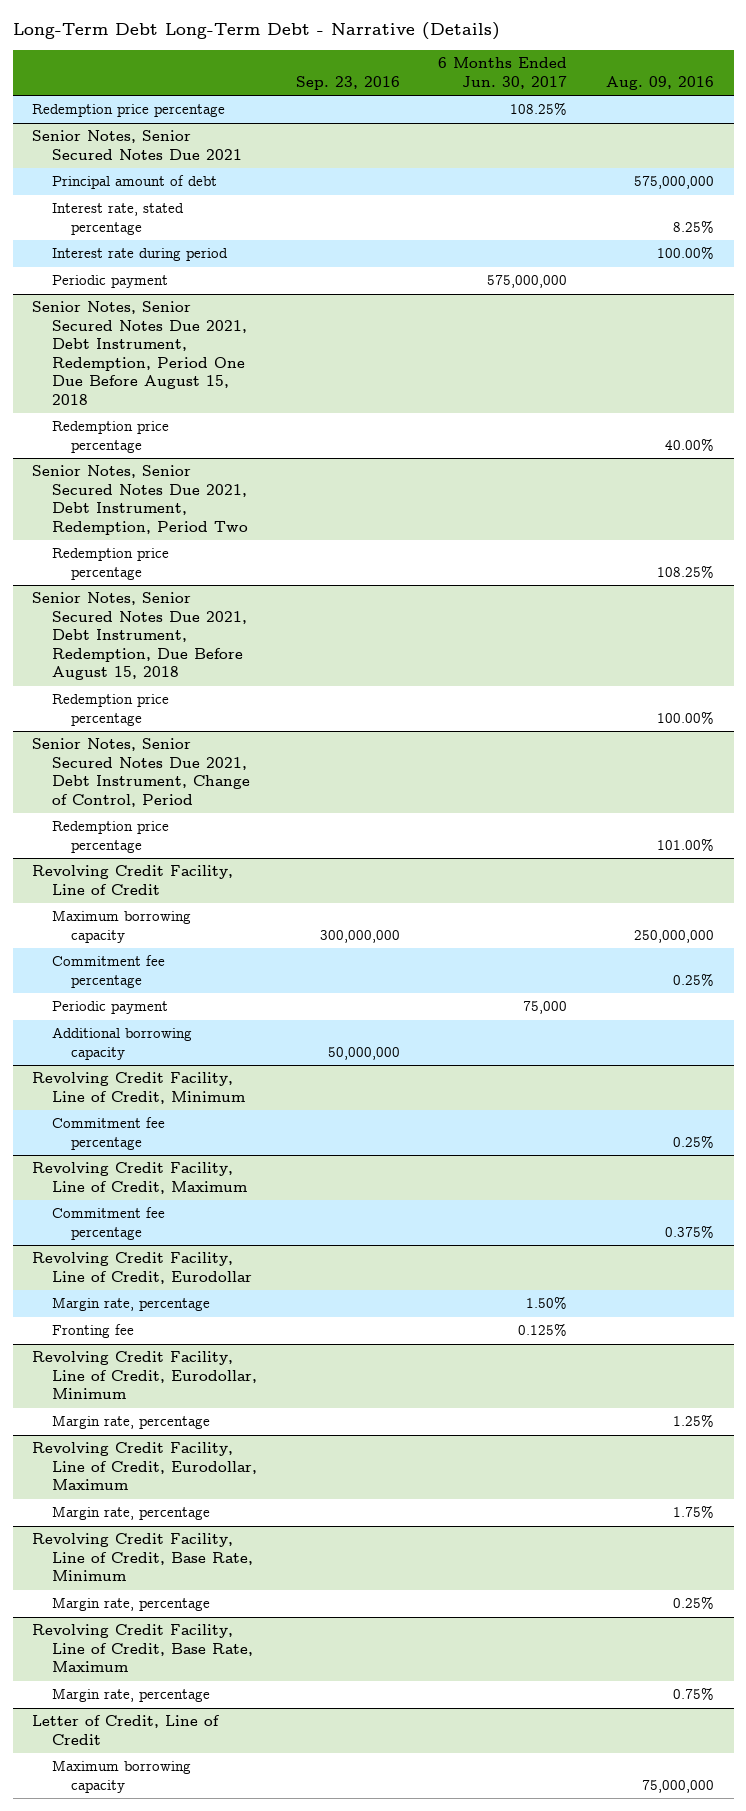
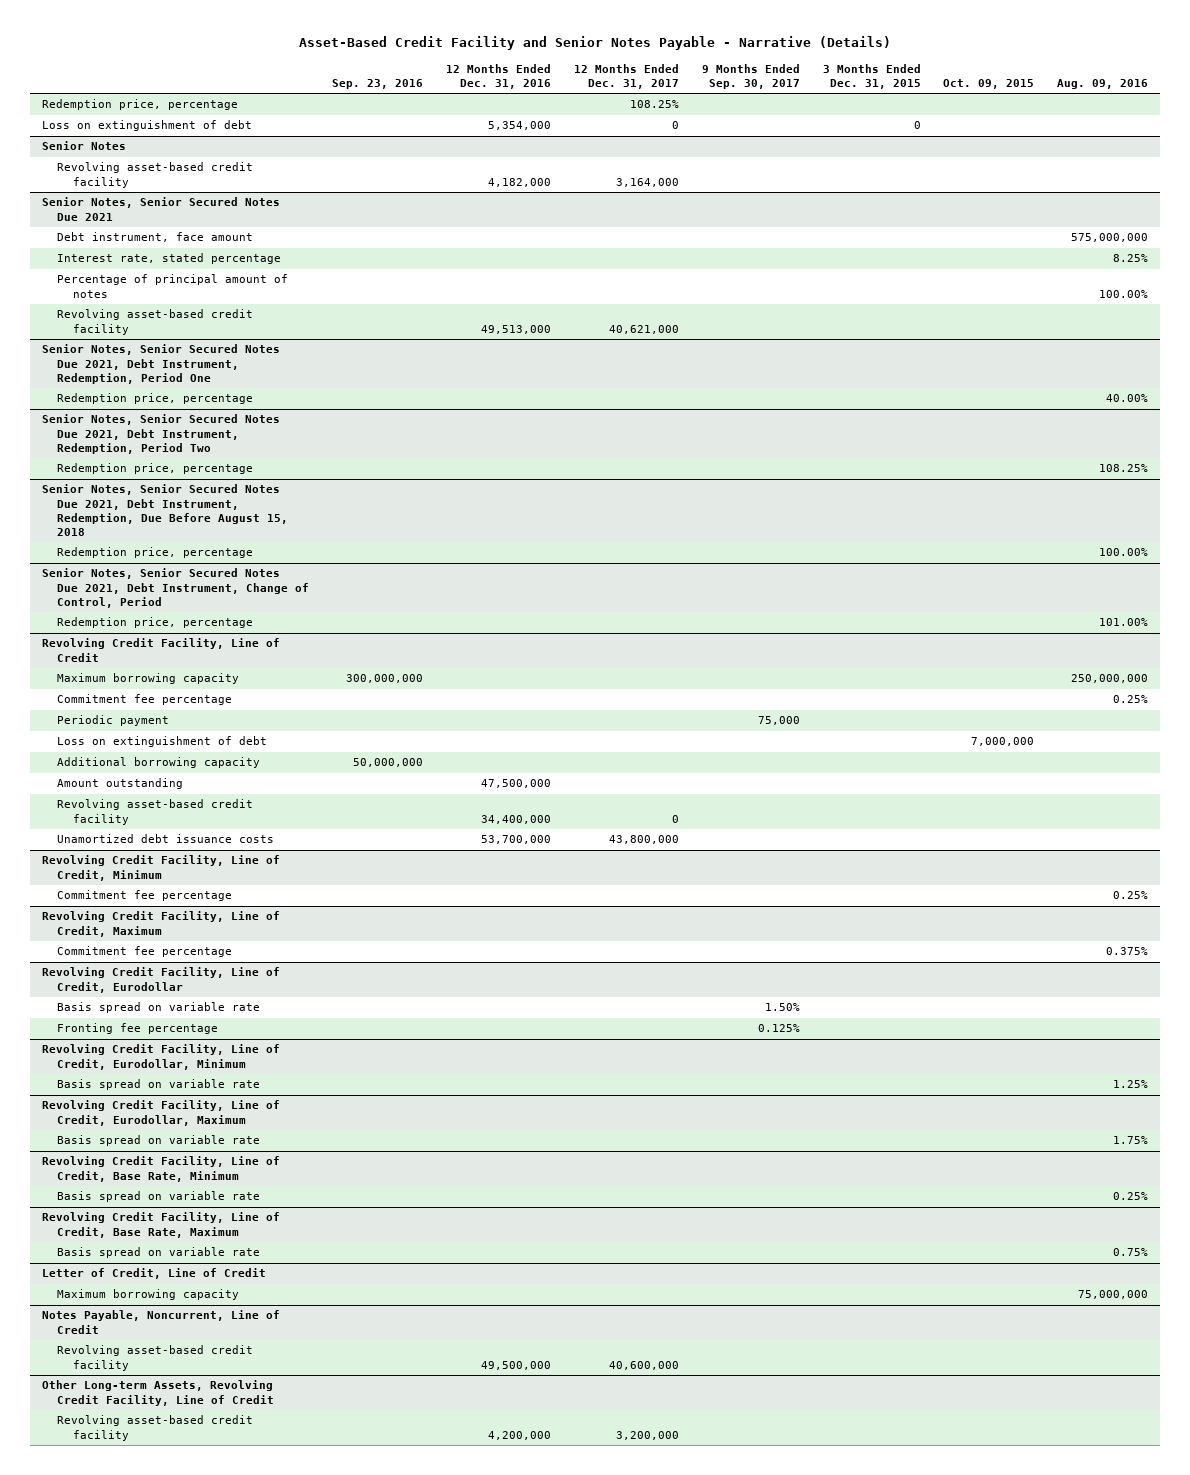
- Long-Term Debt Long-Term Debt - Narrative (Details)
+ Asset-Based Credit Facility and Senior Notes Payable - Narrative (Details)
- | Sep. 23, 2016 | 6 Months Ended Jun. 30, 2017 | Aug. 09, 2016
+ | Sep. 23, 2016 | 12 Months Ended Dec. 31, 2016 | 12 Months Ended Dec. 31, 2017 | 9 Months Ended Sep. 30, 2017 | 3 Months Ended Dec. 31, 2015 | Oct. 09, 2015 | Aug. 09, 2016
- Redemption price percentage | | 108.25% |
+ Redemption price, percentage | | | 108.25% | | | |
+ Loss on extinguishment of debt | | 5,354,000 | 0 | | 0 | |
+ Senior Notes
+ Revolving asset-based credit facility | | 4,182,000 | 3,164,000 | | | |
@ Senior Notes, Senior Secured Notes Due 2021
- Principal amount of debt | | | 575,000,000
+ Debt instrument, face amount | | | | | | | 575,000,000
- Interest rate during period | | | 100.00%
- Periodic payment | | 575,000,000 |
- Senior Notes, Senior Secured Notes Due 2021, Debt Instrument, Redemption, Period One Due Before August 15, 2018
- Redemption price percentage | | | 40.00%
@ Senior Notes, Senior Secured Notes Due 2021
+ Percentage of principal amount of notes | | | | | | | 100.00%
+ Revolving asset-based credit facility | | 49,513,000 | 40,621,000 | | | |
+ Senior Notes, Senior Secured Notes Due 2021, Debt Instrument, Redemption, Period One
+ Redemption price, percentage | | | | | | | 40.00%
@ Senior Notes, Senior Secured Notes Due 2021, Debt Instrument, Redemption, Period Two
- Redemption price percentage | | | 108.25%
+ Redemption price, percentage | | | | | | | 108.25%
@ Senior Notes, Senior Secured Notes Due 2021, Debt Instrument, Redemption, Due Before August 15, 2018
- Redemption price percentage | | | 100.00%
+ Redemption price, percentage | | | | | | | 100.00%
@ Senior Notes, Senior Secured Notes Due 2021, Debt Instrument, Change of Control, Period
- Redemption price percentage | | | 101.00%
+ Redemption price, percentage | | | | | | | 101.00%
@ Revolving Credit Facility, Line of Credit
+ Loss on extinguishment of debt | | | | | | 7,000,000 |
+ Amount outstanding | | 47,500,000 | | | | |
+ Revolving asset-based credit facility | | 34,400,000 | 0 | | | |
+ Unamortized debt issuance costs | | 53,700,000 | 43,800,000 | | | |
@ Revolving Credit Facility, Line of Credit, Eurodollar
- Margin rate, percentage | | 1.50% |
- Fronting fee | | 0.125% |
+ Basis spread on variable rate | | | | 1.50% | | |
+ Fronting fee percentage | | | | 0.125% | | |
@ Revolving Credit Facility, Line of Credit, Eurodollar, Minimum
- Margin rate, percentage | | | 1.25%
+ Basis spread on variable rate | | | | | | | 1.25%
@ Revolving Credit Facility, Line of Credit, Eurodollar, Maximum
- Margin rate, percentage | | | 1.75%
+ Basis spread on variable rate | | | | | | | 1.75%
@ Revolving Credit Facility, Line of Credit, Base Rate, Minimum
- Margin rate, percentage | | | 0.25%
+ Basis spread on variable rate | | | | | | | 0.25%
@ Revolving Credit Facility, Line of Credit, Base Rate, Maximum
- Margin rate, percentage | | | 0.75%
+ Basis spread on variable rate | | | | | | | 0.75%
+ Notes Payable, Noncurrent, Line of Credit
+ Revolving asset-based credit facility | | 49,500,000 | 40,600,000 | | | |
+ Other Long-term Assets, Revolving Credit Facility, Line of Credit
+ Revolving asset-based credit facility | | 4,200,000 | 3,200,000 | | | |

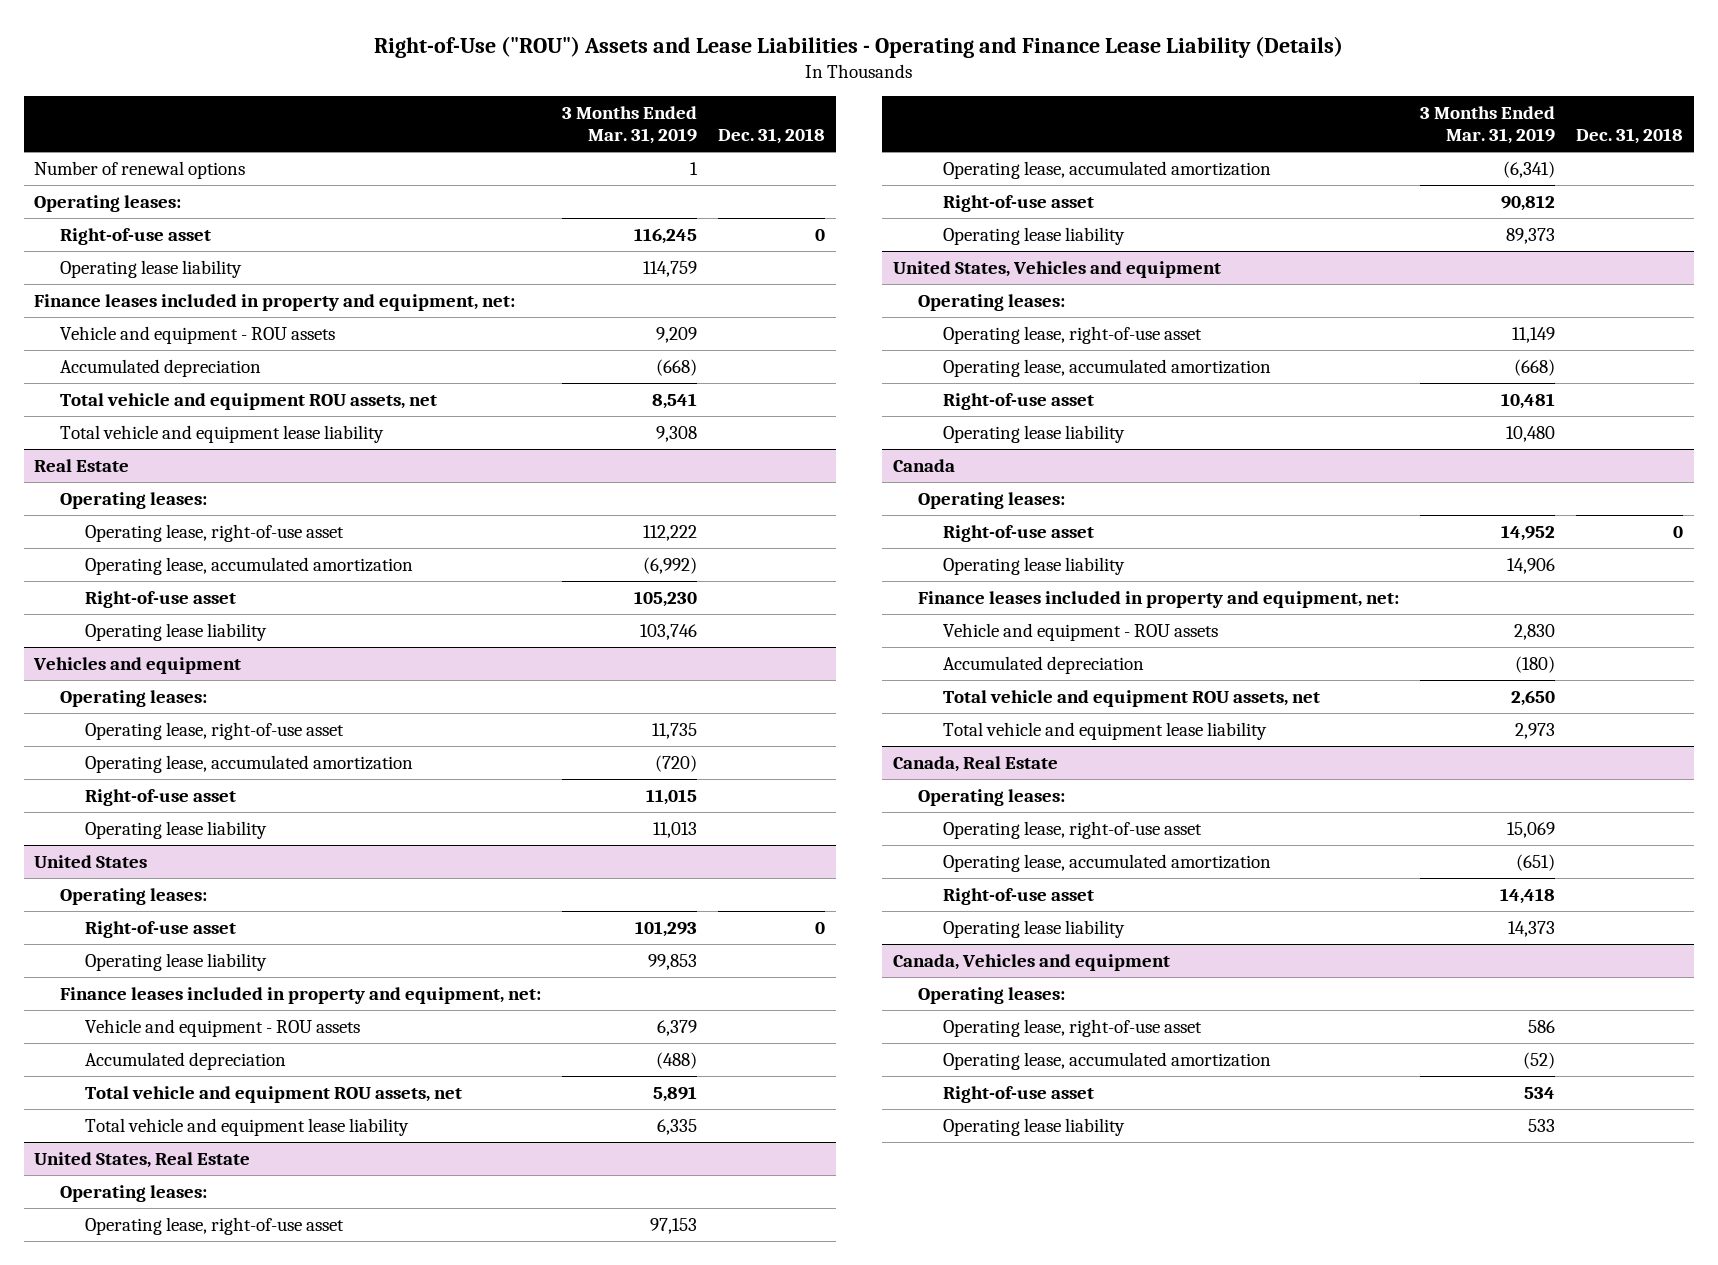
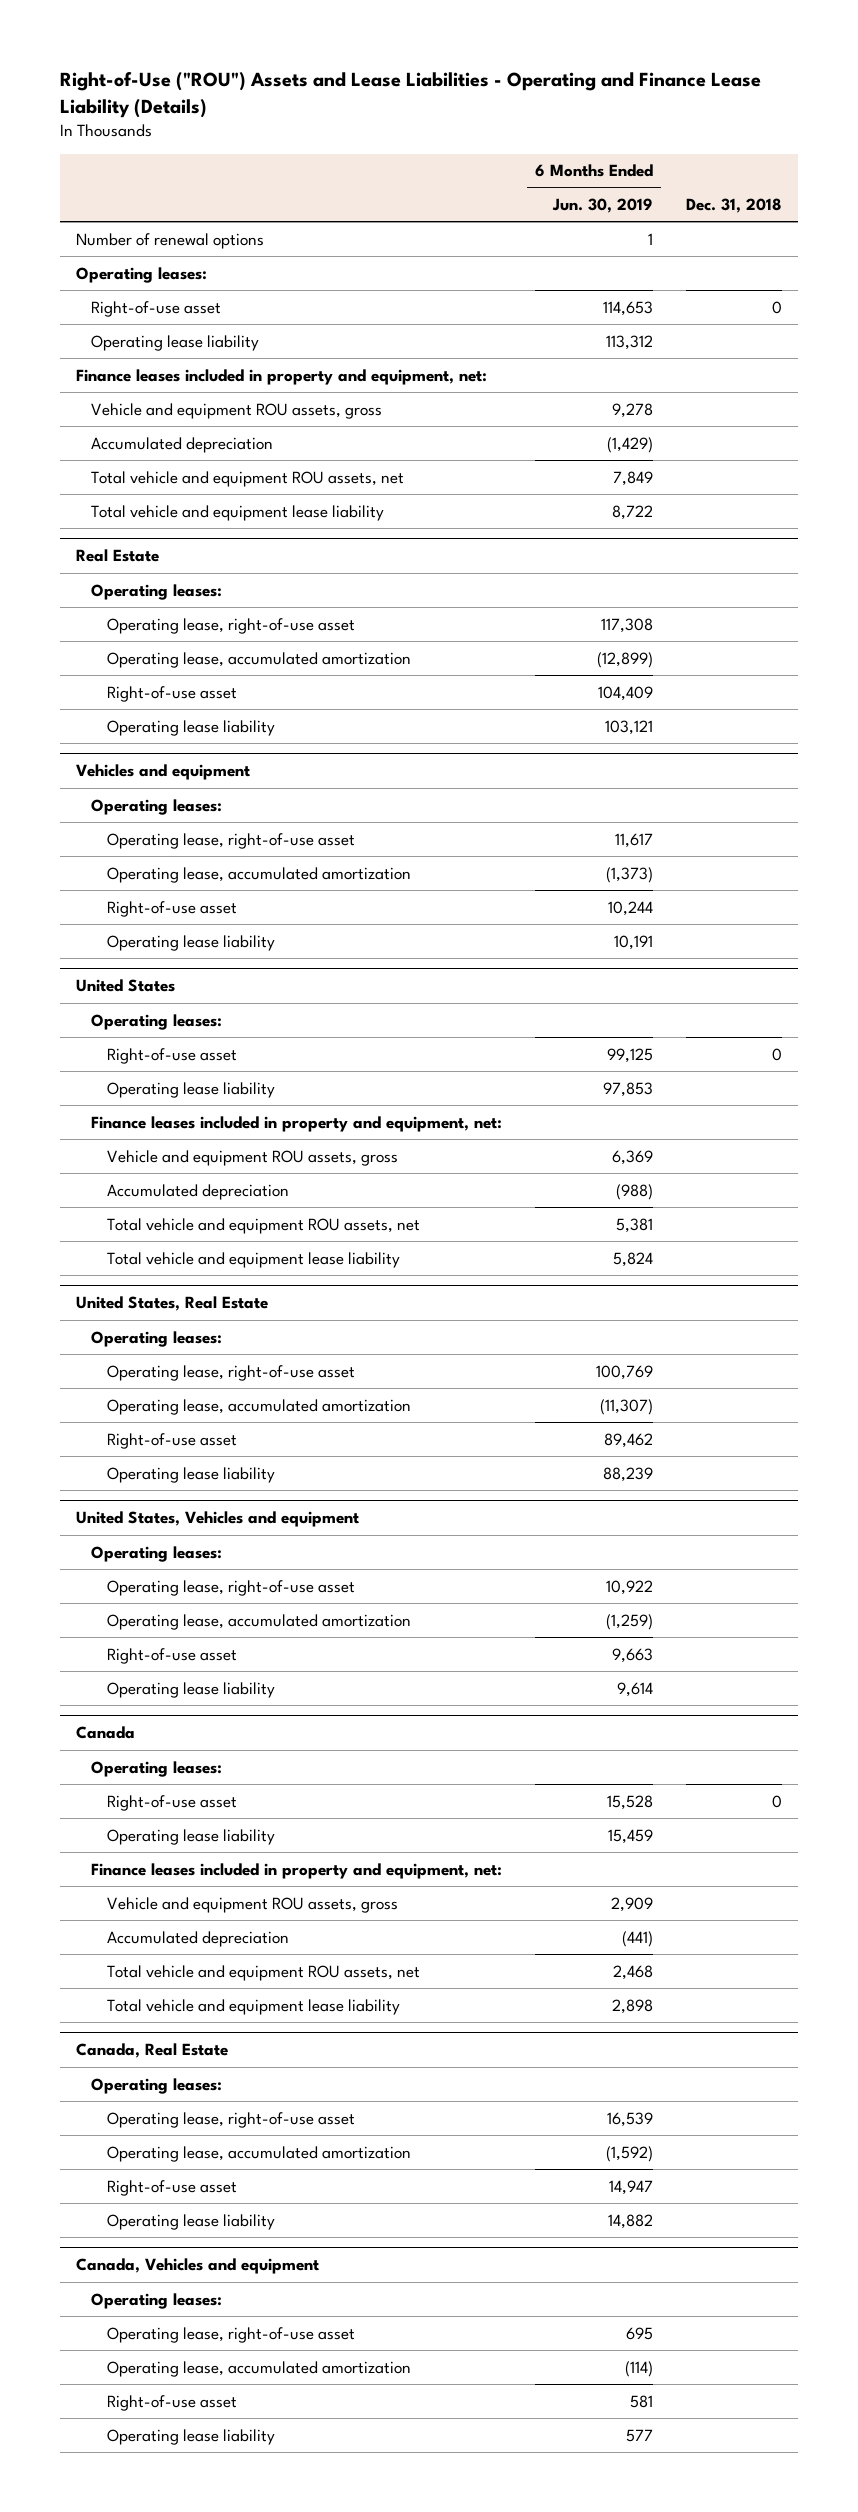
- | 3 Months Ended Mar. 31, 2019 | Dec. 31, 2018
+ | 6 Months Ended Jun. 30, 2019 | Dec. 31, 2018
- Vehicle and equipment - ROU assets | 9,209 |
+ Vehicle and equipment ROU assets, gross | 9,278 |
@ United States
- Vehicle and equipment - ROU assets | 6,379 |
+ Vehicle and equipment ROU assets, gross | 6,369 |
@ Canada
- Vehicle and equipment - ROU assets | 2,830 |
+ Vehicle and equipment ROU assets, gross | 2,909 |

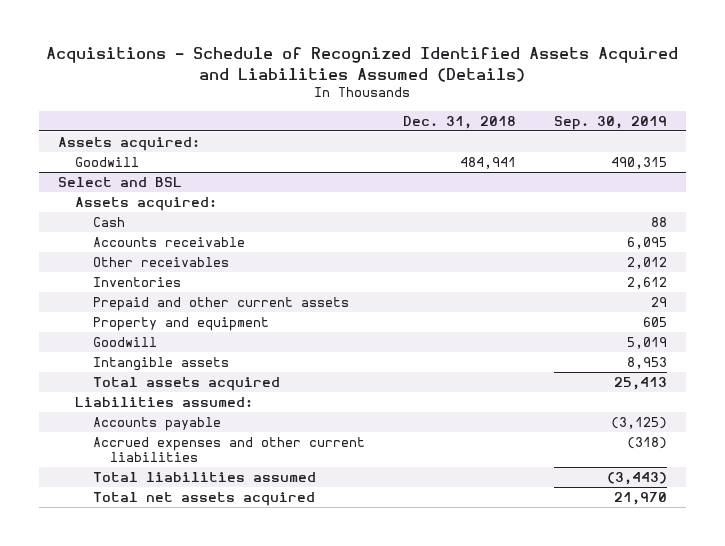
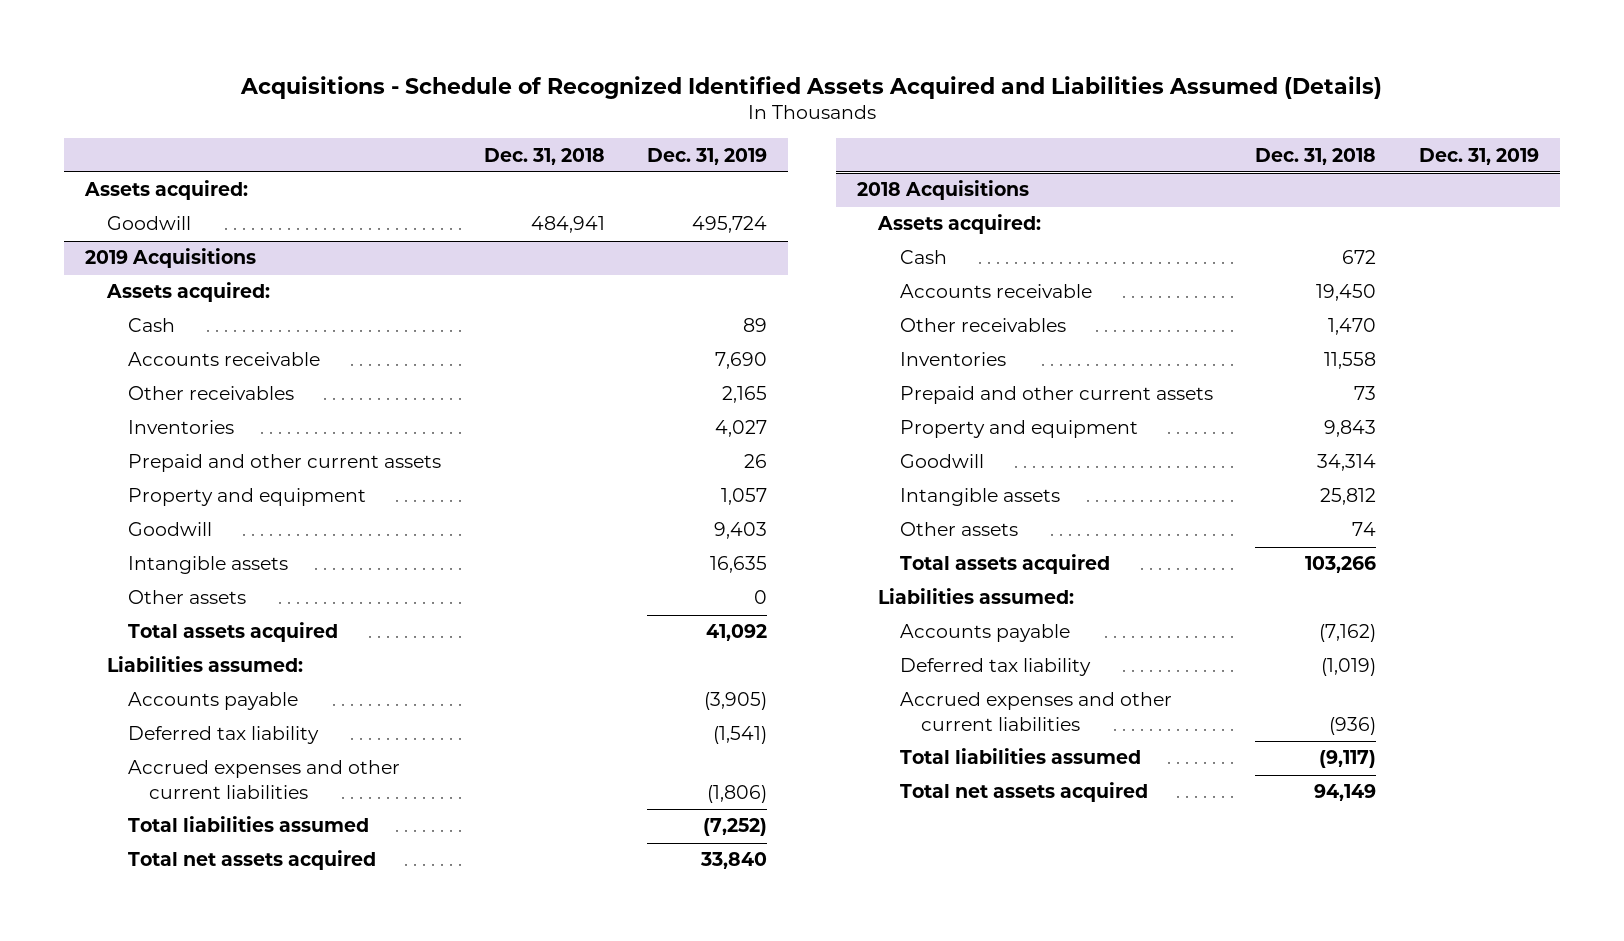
- | Dec. 31, 2018 | Sep. 30, 2019
+ | Dec. 31, 2018 | Dec. 31, 2019
- Select and BSL
- Assets acquired:
- Cash | | 88
- Accounts receivable | | 6,095
- Other receivables | | 2,012
- Inventories | | 2,612
- Prepaid and other current assets | | 29
- Property and equipment | | 605
- Goodwill | | 5,019
- Intangible assets | | 8,953
- Total assets acquired | | 25,413
- Liabilities assumed:
- Accounts payable | | (3,125)
- Accrued expenses and other current liabilities | | (318)
- Total liabilities assumed | | (3,443)
- Total net assets acquired | | 21,970
+ 2019 Acquisitions
+ Assets acquired:
+ Cash | | 89
+ Accounts receivable | | 7,690
+ Other receivables | | 2,165
+ Inventories | | 4,027
+ Prepaid and other current assets | | 26
+ Property and equipment | | 1,057
+ Goodwill | | 9,403
+ Intangible assets | | 16,635
+ Other assets | | 0
+ Total assets acquired | | 41,092
+ Liabilities assumed:
+ Accounts payable | | (3,905)
+ Deferred tax liability | | (1,541)
+ Accrued expenses and other current liabilities | | (1,806)
+ Total liabilities assumed | | (7,252)
+ Total net assets acquired | | 33,840
+ 2018 Acquisitions
+ Assets acquired:
+ Cash | 672 |
+ Accounts receivable | 19,450 |
+ Other receivables | 1,470 |
+ Inventories | 11,558 |
+ Prepaid and other current assets | 73 |
+ Property and equipment | 9,843 |
+ Goodwill | 34,314 |
+ Intangible assets | 25,812 |
+ Other assets | 74 |
+ Total assets acquired | 103,266 |
+ Liabilities assumed:
+ Accounts payable | (7,162) |
+ Deferred tax liability | (1,019) |
+ Accrued expenses and other current liabilities | (936) |
+ Total liabilities assumed | (9,117) |
+ Total net assets acquired | 94,149 |

